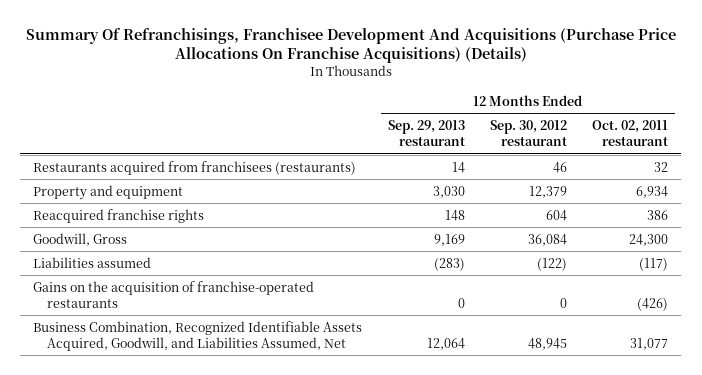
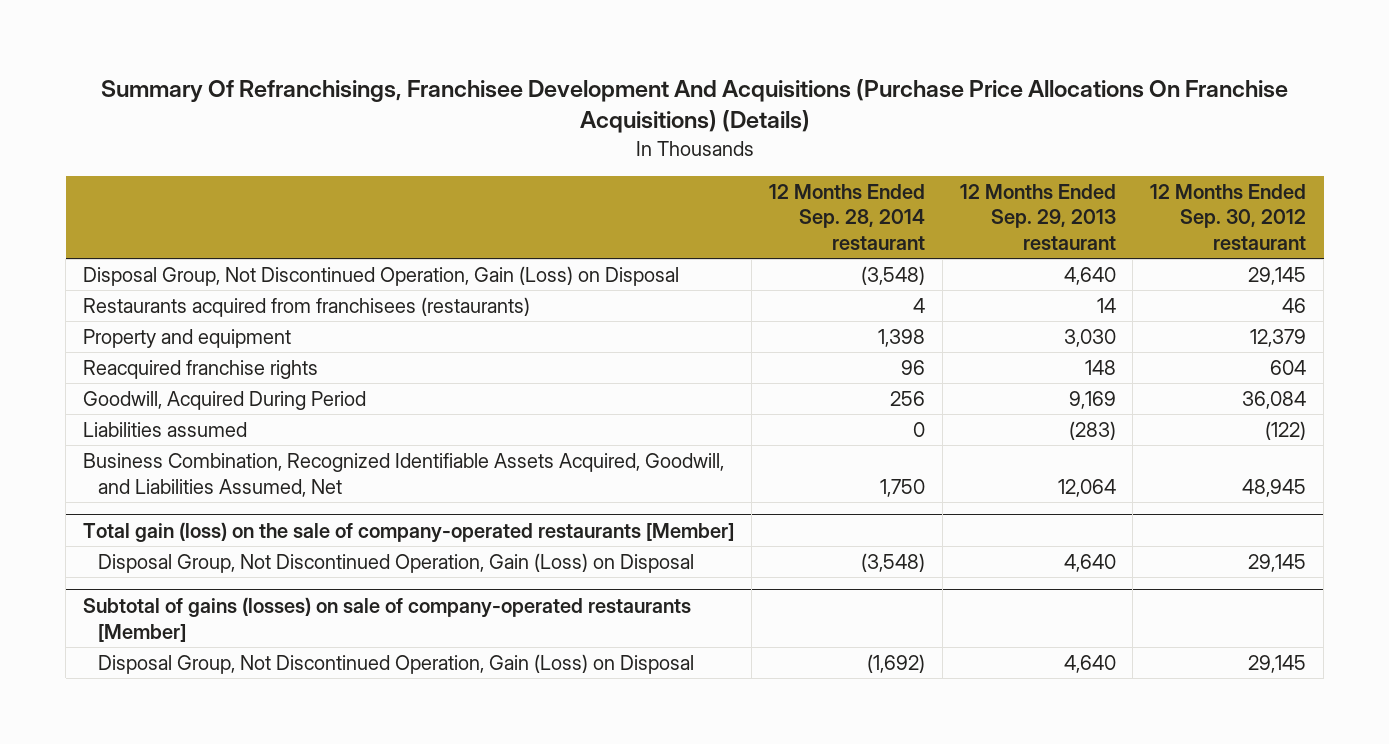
- | 12 Months Ended Sep. 29, 2013 restaurant | 12 Months Ended Sep. 30, 2012 restaurant | 12 Months Ended Oct. 02, 2011 restaurant
+ | 12 Months Ended Sep. 28, 2014 restaurant | 12 Months Ended Sep. 29, 2013 restaurant | 12 Months Ended Sep. 30, 2012 restaurant
+ Disposal Group, Not Discontinued Operation, Gain (Loss) on Disposal | (3,548) | 4,640 | 29,145
- Goodwill, Gross | 9,169 | 36,084 | 24,300
+ Goodwill, Acquired During Period | 256 | 9,169 | 36,084
- Gains on the acquisition of franchise-operated restaurants | 0 | 0 | (426)
+ Total gain (loss) on the sale of company-operated restaurants [Member]
+ Disposal Group, Not Discontinued Operation, Gain (Loss) on Disposal | (3,548) | 4,640 | 29,145
+ Subtotal of gains (losses) on sale of company-operated restaurants [Member]
+ Disposal Group, Not Discontinued Operation, Gain (Loss) on Disposal | (1,692) | 4,640 | 29,145

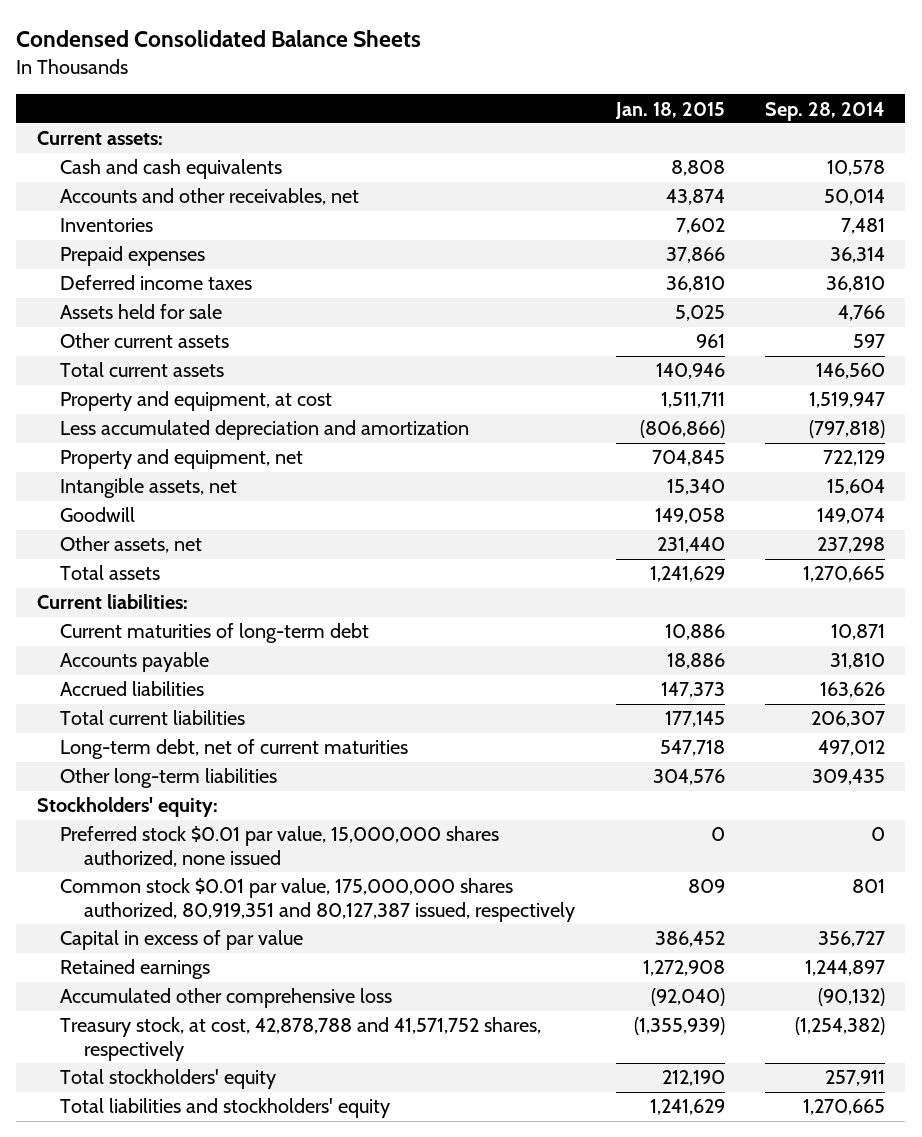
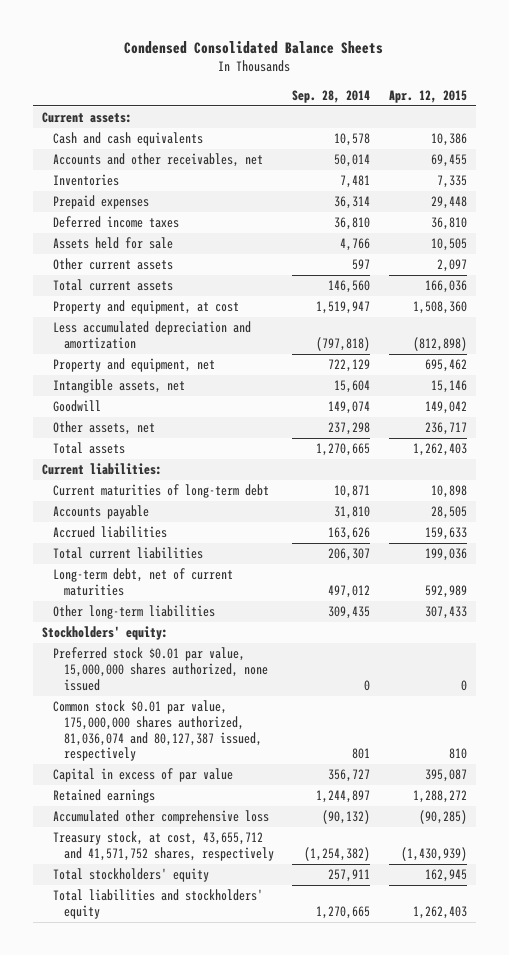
- | Jan. 18, 2015 | Sep. 28, 2014
+ | Sep. 28, 2014 | Apr. 12, 2015
- Common stock $0.01 par value, 175,000,000 shares authorized, 80,919,351 and 80,127,387 issued, respectively | 809 | 801
+ Common stock $0.01 par value, 175,000,000 shares authorized, 81,036,074 and 80,127,387 issued, respectively | 801 | 810
- Treasury stock, at cost, 42,878,788 and 41,571,752 shares, respectively | (1,355,939) | (1,254,382)
+ Treasury stock, at cost, 43,655,712 and 41,571,752 shares, respectively | (1,254,382) | (1,430,939)

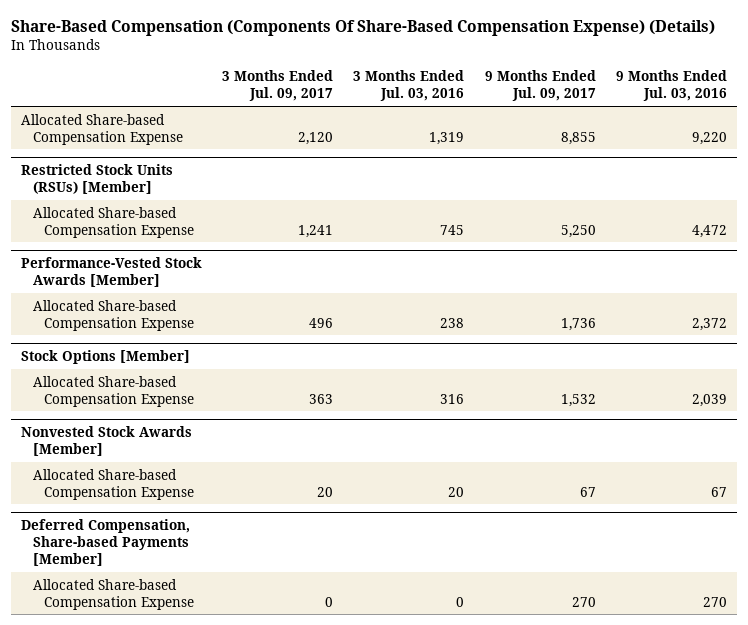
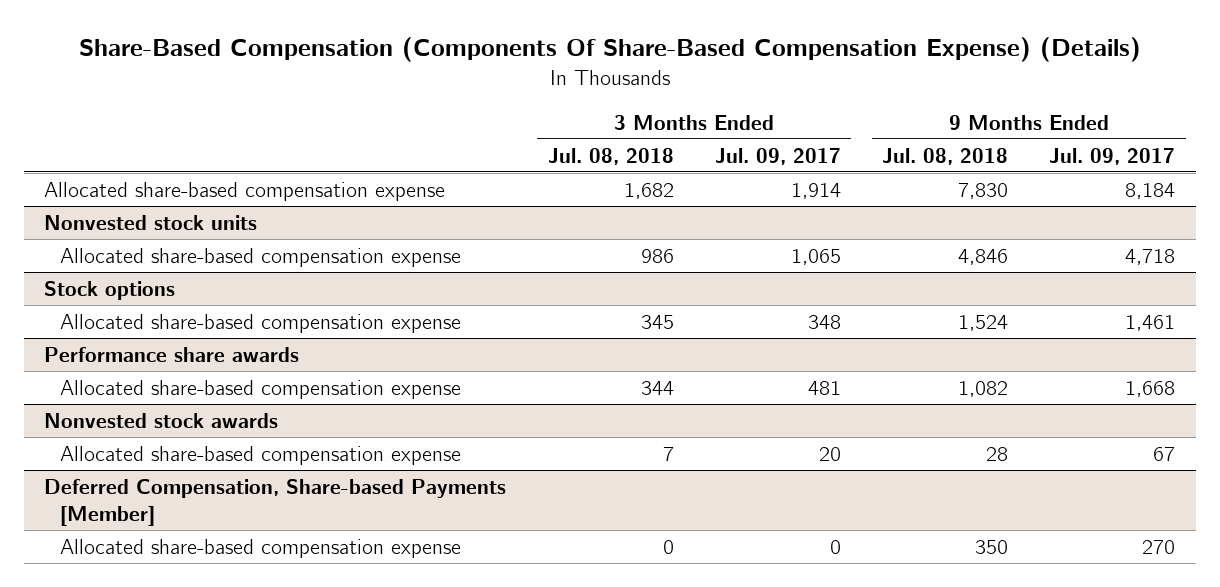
- | 3 Months Ended Jul. 09, 2017 | 3 Months Ended Jul. 03, 2016 | 9 Months Ended Jul. 09, 2017 | 9 Months Ended Jul. 03, 2016
+ | 3 Months Ended Jul. 08, 2018 | 3 Months Ended Jul. 09, 2017 | 9 Months Ended Jul. 08, 2018 | 9 Months Ended Jul. 09, 2017
- Allocated Share-based Compensation Expense | 2,120 | 1,319 | 8,855 | 9,220
- Restricted Stock Units (RSUs) [Member]
- Allocated Share-based Compensation Expense | 1,241 | 745 | 5,250 | 4,472
- Performance-Vested Stock Awards [Member]
- Allocated Share-based Compensation Expense | 496 | 238 | 1,736 | 2,372
- Stock Options [Member]
- Allocated Share-based Compensation Expense | 363 | 316 | 1,532 | 2,039
- Nonvested Stock Awards [Member]
- Allocated Share-based Compensation Expense | 20 | 20 | 67 | 67
+ Allocated share-based compensation expense | 1,682 | 1,914 | 7,830 | 8,184
+ Nonvested stock units
+ Allocated share-based compensation expense | 986 | 1,065 | 4,846 | 4,718
+ Stock options
+ Allocated share-based compensation expense | 345 | 348 | 1,524 | 1,461
+ Performance share awards
+ Allocated share-based compensation expense | 344 | 481 | 1,082 | 1,668
+ Nonvested stock awards
+ Allocated share-based compensation expense | 7 | 20 | 28 | 67
@ Deferred Compensation, Share-based Payments [Member]
- Allocated Share-based Compensation Expense | 0 | 0 | 270 | 270
+ Allocated share-based compensation expense | 0 | 0 | 350 | 270

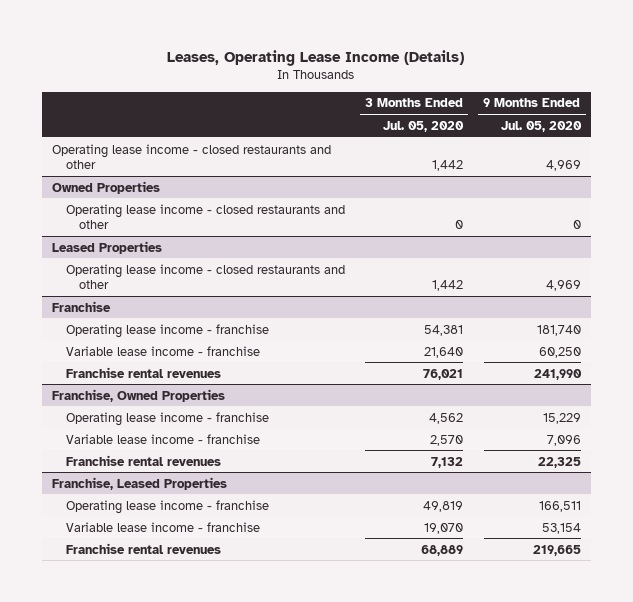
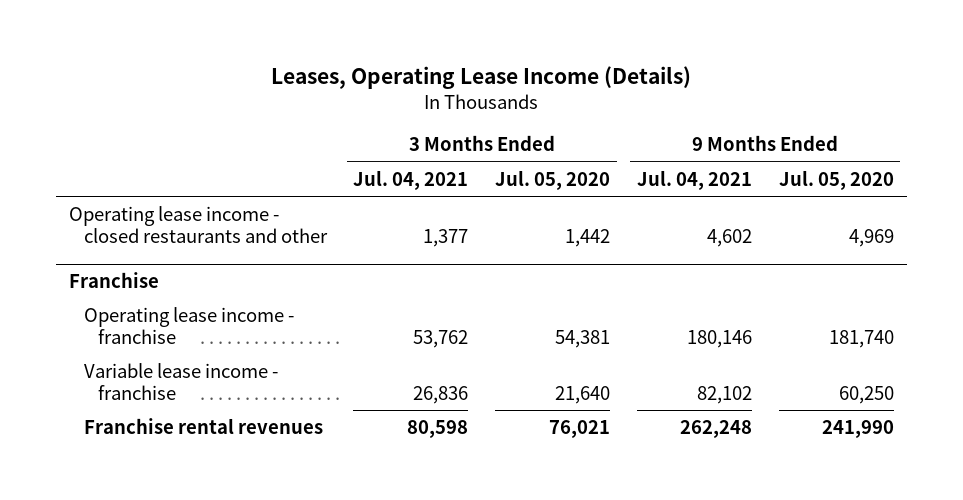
- | 3 Months Ended Jul. 05, 2020 | 9 Months Ended Jul. 05, 2020
+ | 3 Months Ended Jul. 04, 2021 | 3 Months Ended Jul. 05, 2020 | 9 Months Ended Jul. 04, 2021 | 9 Months Ended Jul. 05, 2020
- Owned Properties
- Operating lease income - closed restaurants and other | 0 | 0
- Leased Properties
- Operating lease income - closed restaurants and other | 1,442 | 4,969
- Franchise, Owned Properties
- Operating lease income - franchise | 4,562 | 15,229
- Variable lease income - franchise | 2,570 | 7,096
- Franchise rental revenues | 7,132 | 22,325
- Franchise, Leased Properties
- Operating lease income - franchise | 49,819 | 166,511
- Variable lease income - franchise | 19,070 | 53,154
- Franchise rental revenues | 68,889 | 219,665

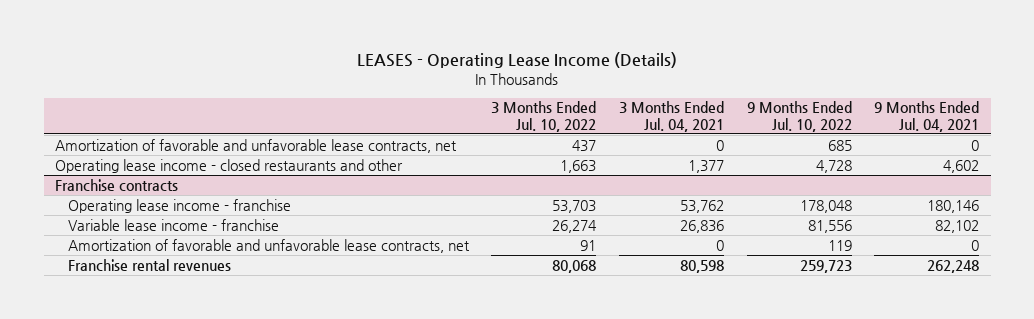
- Leases, Operating Lease Income (Details)
+ LEASES - Operating Lease Income (Details)
- | 3 Months Ended Jul. 04, 2021 | 3 Months Ended Jul. 05, 2020 | 9 Months Ended Jul. 04, 2021 | 9 Months Ended Jul. 05, 2020
+ | 3 Months Ended Jul. 10, 2022 | 3 Months Ended Jul. 04, 2021 | 9 Months Ended Jul. 10, 2022 | 9 Months Ended Jul. 04, 2021
+ Amortization of favorable and unfavorable lease contracts, net | 437 | 0 | 685 | 0
- Franchise
+ Franchise contracts
+ Amortization of favorable and unfavorable lease contracts, net | 91 | 0 | 119 | 0

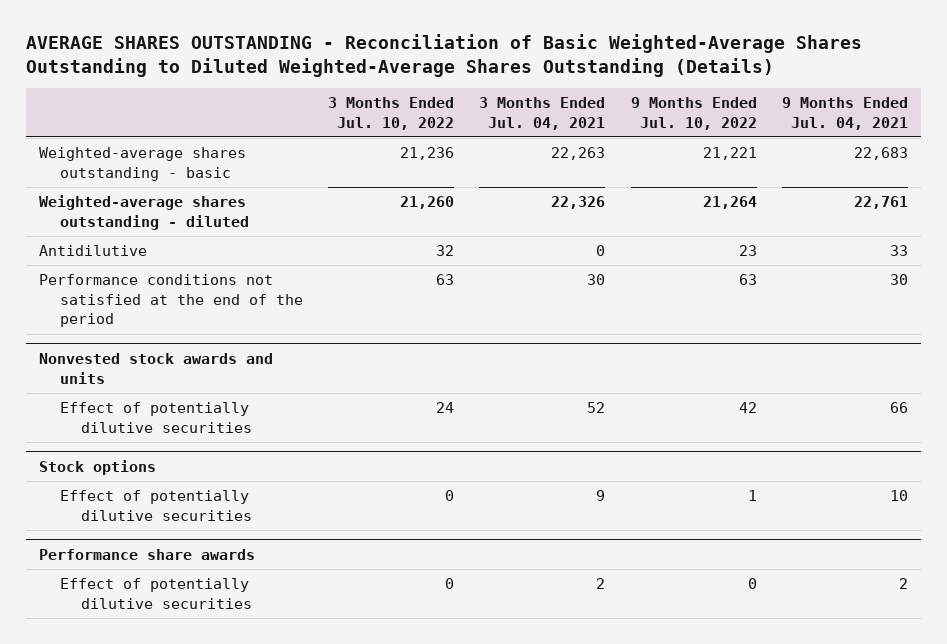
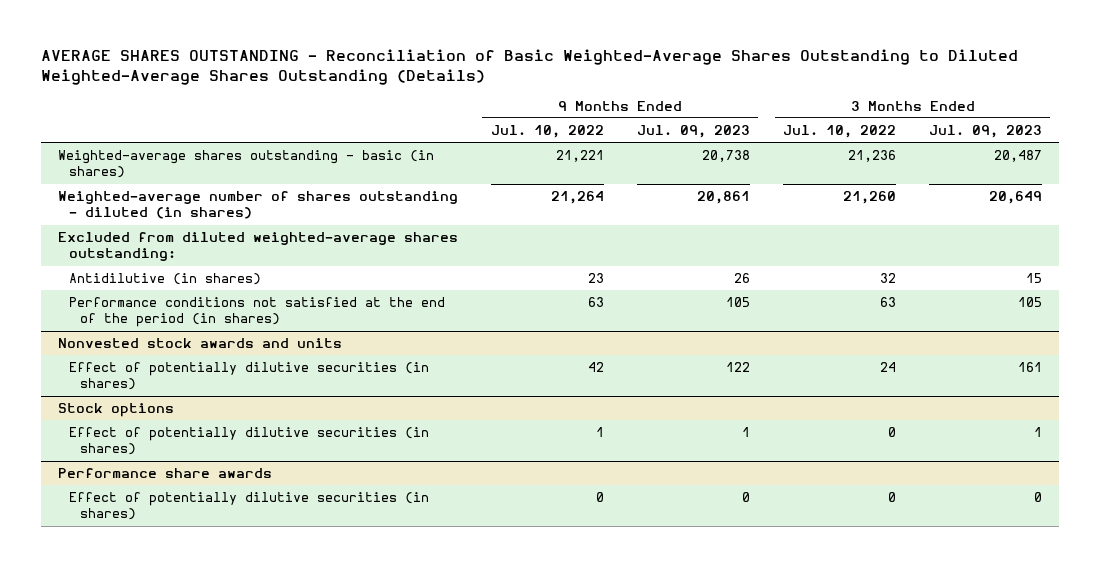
- | 3 Months Ended Jul. 10, 2022 | 3 Months Ended Jul. 04, 2021 | 9 Months Ended Jul. 10, 2022 | 9 Months Ended Jul. 04, 2021
+ | 9 Months Ended Jul. 10, 2022 | 9 Months Ended Jul. 09, 2023 | 3 Months Ended Jul. 10, 2022 | 3 Months Ended Jul. 09, 2023
- Weighted-average shares outstanding - basic | 21,236 | 22,263 | 21,221 | 22,683
- Weighted-average shares outstanding - diluted | 21,260 | 22,326 | 21,264 | 22,761
- Antidilutive | 32 | 0 | 23 | 33
- Performance conditions not satisfied at the end of the period | 63 | 30 | 63 | 30
+ Weighted-average shares outstanding - basic (in shares) | 21,221 | 20,738 | 21,236 | 20,487
+ Weighted-average number of shares outstanding - diluted (in shares) | 21,264 | 20,861 | 21,260 | 20,649
+ Excluded from diluted weighted-average shares outstanding:
+ Antidilutive (in shares) | 23 | 26 | 32 | 15
+ Performance conditions not satisfied at the end of the period (in shares) | 63 | 105 | 63 | 105
@ Nonvested stock awards and units
- Effect of potentially dilutive securities | 24 | 52 | 42 | 66
+ Effect of potentially dilutive securities (in shares) | 42 | 122 | 24 | 161
@ Stock options
- Effect of potentially dilutive securities | 0 | 9 | 1 | 10
+ Effect of potentially dilutive securities (in shares) | 1 | 1 | 0 | 1
@ Performance share awards
- Effect of potentially dilutive securities | 0 | 2 | 0 | 2
+ Effect of potentially dilutive securities (in shares) | 0 | 0 | 0 | 0

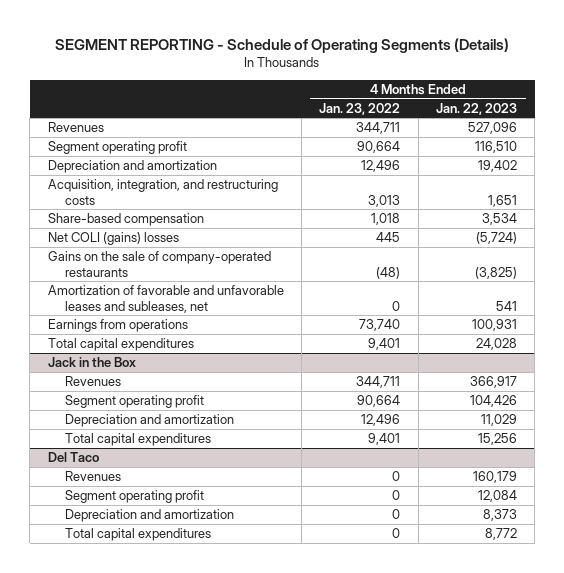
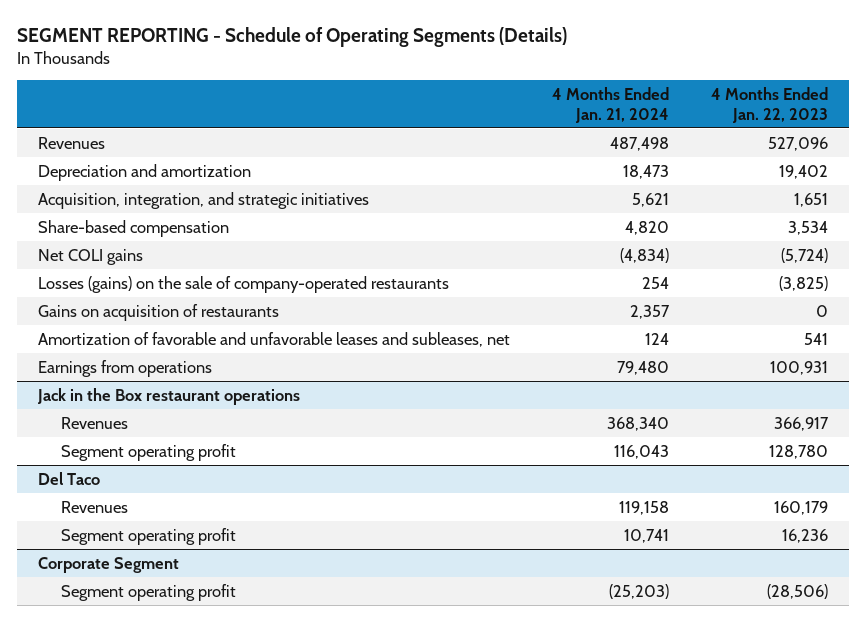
- | 4 Months Ended Jan. 23, 2022 | 4 Months Ended Jan. 22, 2023
+ | 4 Months Ended Jan. 21, 2024 | 4 Months Ended Jan. 22, 2023
- Segment operating profit | 90,664 | 116,510
- Acquisition, integration, and restructuring costs | 3,013 | 1,651
+ Acquisition, integration, and strategic initiatives | 5,621 | 1,651
- Net COLI (gains) losses | 445 | (5,724)
- Gains on the sale of company-operated restaurants | (48) | (3,825)
+ Net COLI gains | (4,834) | (5,724)
+ Losses (gains) on the sale of company-operated restaurants | 254 | (3,825)
+ Gains on acquisition of restaurants | 2,357 | 0
- Total capital expenditures | 9,401 | 24,028
- Jack in the Box
+ Jack in the Box restaurant operations
- Segment operating profit | 90,664 | 104,426
- Depreciation and amortization | 12,496 | 11,029
- Total capital expenditures | 9,401 | 15,256
+ Segment operating profit | 116,043 | 128,780
@ Del Taco
- Segment operating profit | 0 | 12,084
- Depreciation and amortization | 0 | 8,373
- Total capital expenditures | 0 | 8,772
+ Segment operating profit | 10,741 | 16,236
+ Corporate Segment
+ Segment operating profit | (25,203) | (28,506)

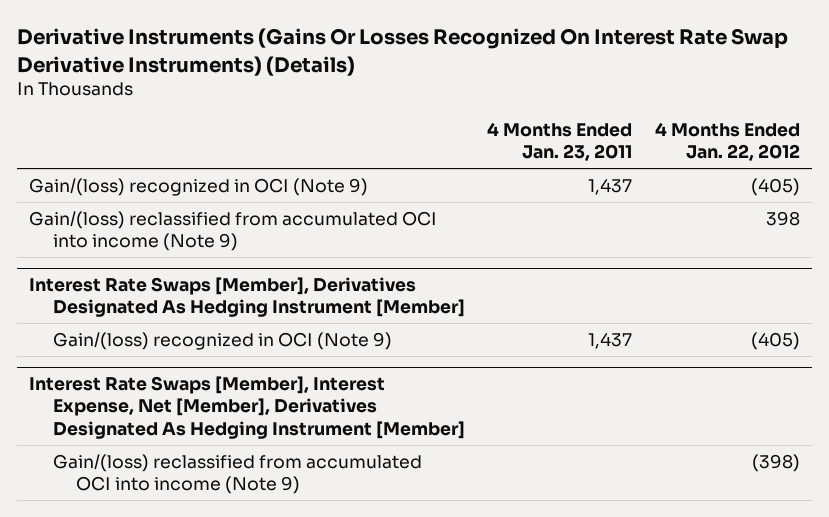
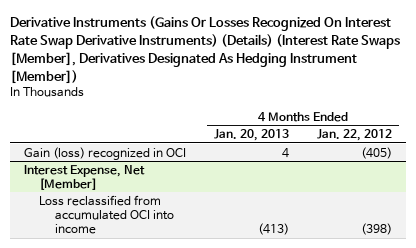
- Derivative Instruments (Gains Or Losses Recognized On Interest Rate Swap Derivative Instruments) (Details)
+ Derivative Instruments (Gains Or Losses Recognized On Interest Rate Swap Derivative Instruments) (Details) (Interest Rate Swaps [Member], Derivatives Designated As Hedging Instrument [Member])
- | 4 Months Ended Jan. 23, 2011 | 4 Months Ended Jan. 22, 2012
+ | 4 Months Ended Jan. 20, 2013 | 4 Months Ended Jan. 22, 2012
- Gain/(loss) recognized in OCI (Note 9) | 1,437 | (405)
- Gain/(loss) reclassified from accumulated OCI into income (Note 9) | | 398
- Interest Rate Swaps [Member], Derivatives Designated As Hedging Instrument [Member]
- Gain/(loss) recognized in OCI (Note 9) | 1,437 | (405)
- Interest Rate Swaps [Member], Interest Expense, Net [Member], Derivatives Designated As Hedging Instrument [Member]
- Gain/(loss) reclassified from accumulated OCI into income (Note 9) | | (398)
+ Gain (loss) recognized in OCI | 4 | (405)
+ Interest Expense, Net [Member]
+ Loss reclassified from accumulated OCI into income | (413) | (398)

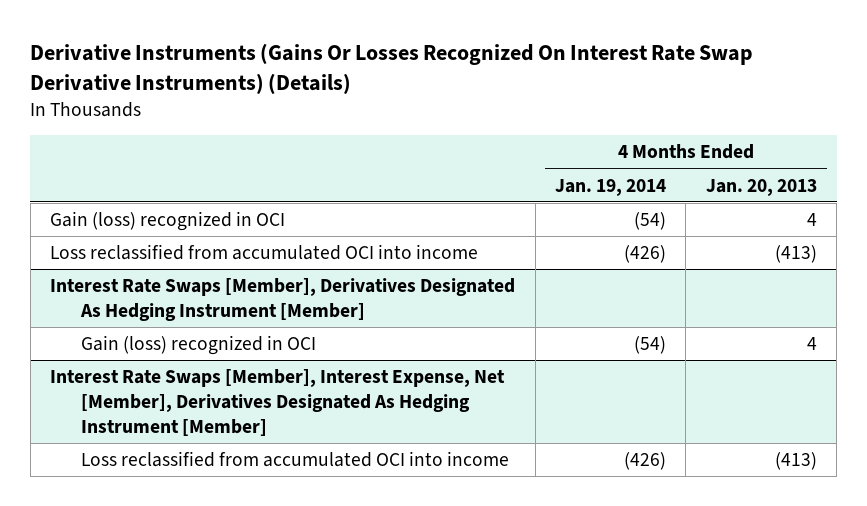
- Derivative Instruments (Gains Or Losses Recognized On Interest Rate Swap Derivative Instruments) (Details) (Interest Rate Swaps [Member], Derivatives Designated As Hedging Instrument [Member])
+ Derivative Instruments (Gains Or Losses Recognized On Interest Rate Swap Derivative Instruments) (Details)
- | 4 Months Ended Jan. 20, 2013 | 4 Months Ended Jan. 22, 2012
+ | 4 Months Ended Jan. 19, 2014 | 4 Months Ended Jan. 20, 2013
- Interest Expense, Net [Member]
+ Interest Rate Swaps [Member], Derivatives Designated As Hedging Instrument [Member]
+ Gain (loss) recognized in OCI | (54) | 4
+ Interest Rate Swaps [Member], Interest Expense, Net [Member], Derivatives Designated As Hedging Instrument [Member]
+ Loss reclassified from accumulated OCI into income | (426) | (413)

